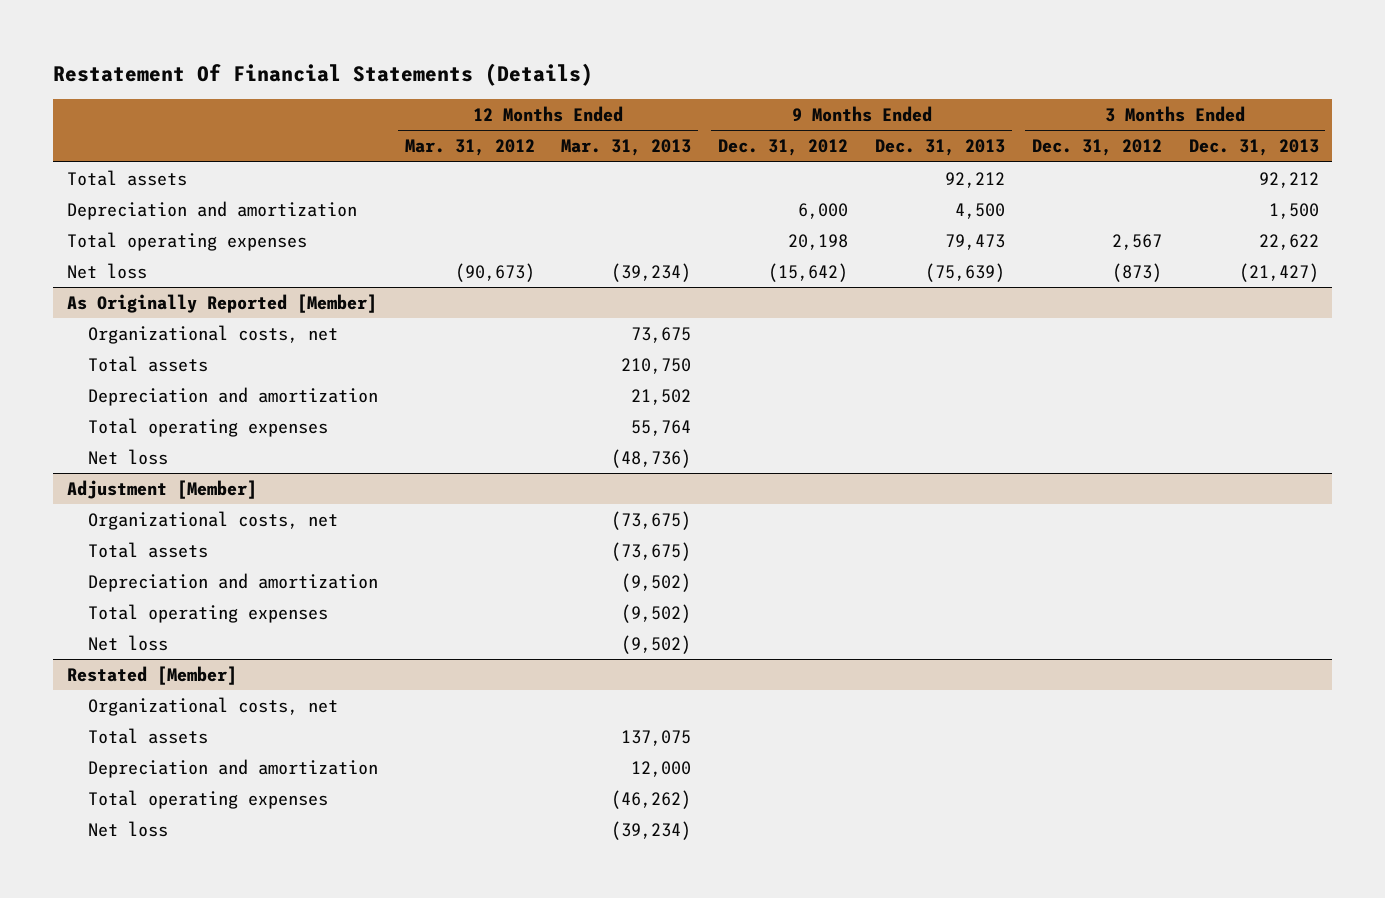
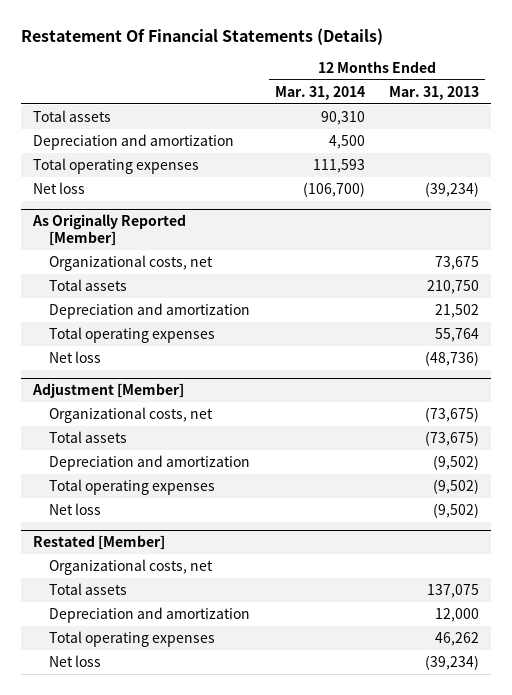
- | 12 Months Ended Mar. 31, 2012 | 12 Months Ended Mar. 31, 2013 | 9 Months Ended Dec. 31, 2012 | 9 Months Ended Dec. 31, 2013 | 3 Months Ended Dec. 31, 2012 | 3 Months Ended Dec. 31, 2013
+ | 12 Months Ended Mar. 31, 2014 | 12 Months Ended Mar. 31, 2013
@ Restated [Member]
- Total operating expenses | | (46,262) | | | |
+ Total operating expenses | | 46,262

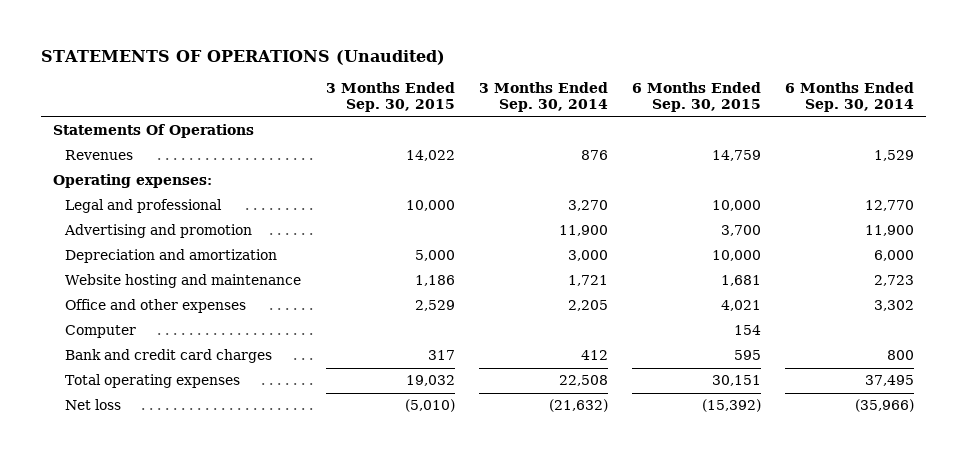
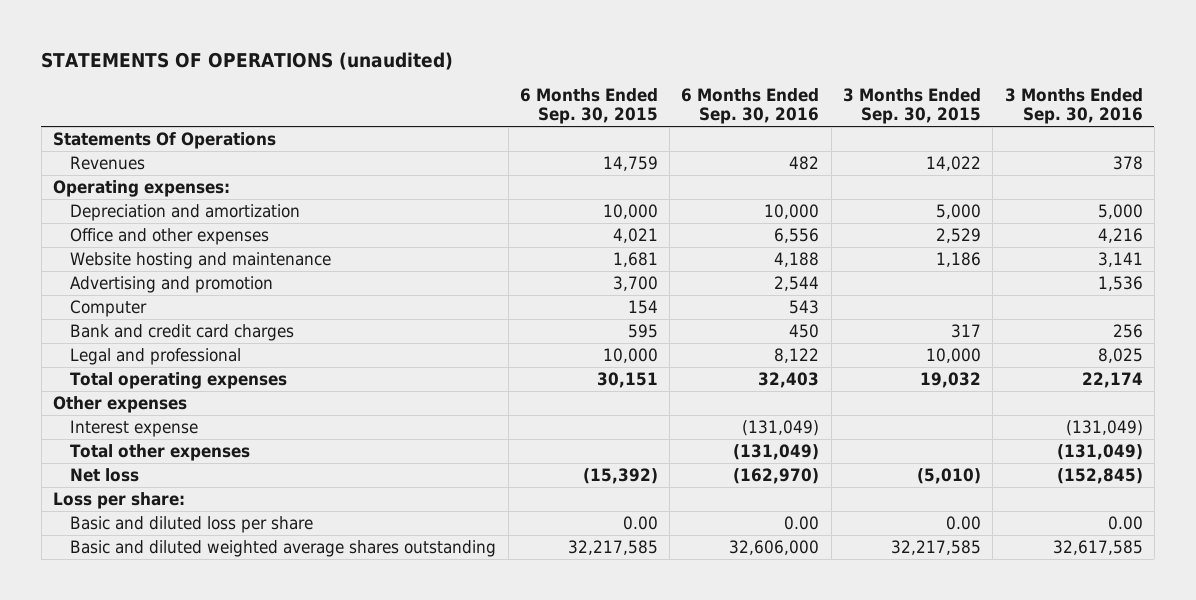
- STATEMENTS OF OPERATIONS (Unaudited)
+ STATEMENTS OF OPERATIONS (unaudited)
- | 3 Months Ended Sep. 30, 2015 | 3 Months Ended Sep. 30, 2014 | 6 Months Ended Sep. 30, 2015 | 6 Months Ended Sep. 30, 2014
+ | 6 Months Ended Sep. 30, 2015 | 6 Months Ended Sep. 30, 2016 | 3 Months Ended Sep. 30, 2015 | 3 Months Ended Sep. 30, 2016
moved down: Website hosting and maintenance | 1,681 | 4,188 | 1,186 | 3,141
moved down: Advertising and promotion | 3,700 | 2,544 | | 1,536
moved down: Legal and professional | 10,000 | 8,122 | 10,000 | 8,025
+ Other expenses
+ Interest expense | | (131,049) | | (131,049)
+ Total other expenses | | (131,049) | | (131,049)
+ Loss per share:
+ Basic and diluted loss per share | 0.00 | 0.00 | 0.00 | 0.00
+ Basic and diluted weighted average shares outstanding | 32,217,585 | 32,606,000 | 32,217,585 | 32,617,585

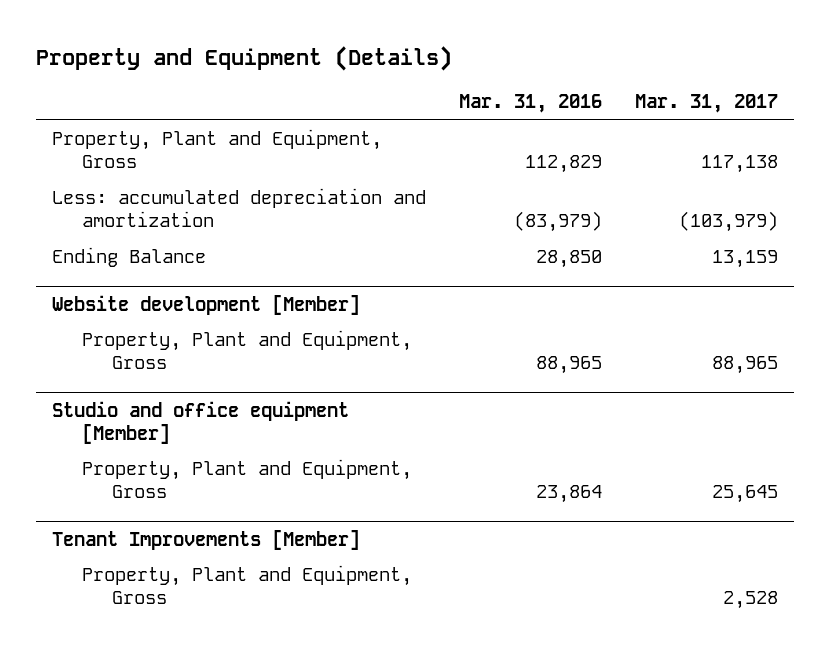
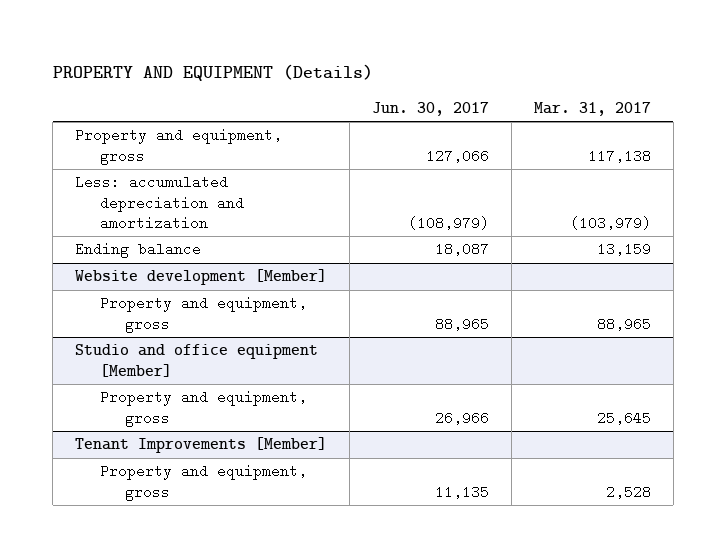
- Property and Equipment (Details)
+ PROPERTY AND EQUIPMENT (Details)
- | Mar. 31, 2016 | Mar. 31, 2017
+ | Jun. 30, 2017 | Mar. 31, 2017
- Property, Plant and Equipment, Gross | 112,829 | 117,138
+ Property and equipment, gross | 127,066 | 117,138
- Ending Balance | 28,850 | 13,159
+ Ending balance | 18,087 | 13,159
@ Website development [Member]
- Property, Plant and Equipment, Gross | 88,965 | 88,965
+ Property and equipment, gross | 88,965 | 88,965
@ Studio and office equipment [Member]
- Property, Plant and Equipment, Gross | 23,864 | 25,645
+ Property and equipment, gross | 26,966 | 25,645
@ Tenant Improvements [Member]
- Property, Plant and Equipment, Gross | | 2,528
+ Property and equipment, gross | 11,135 | 2,528

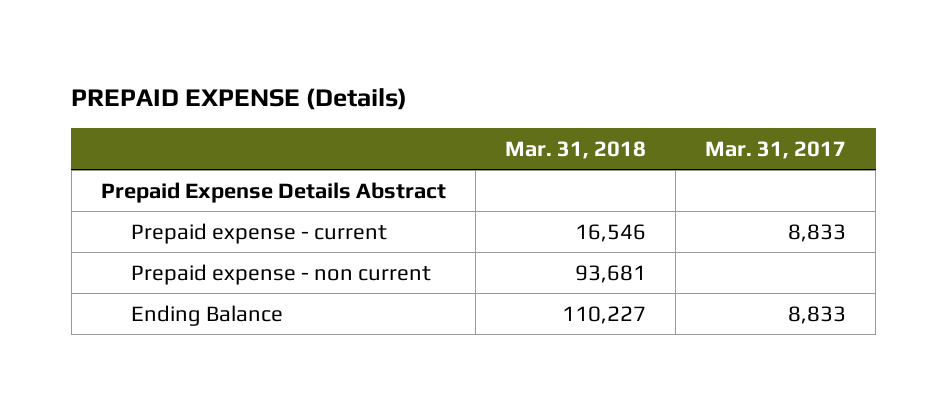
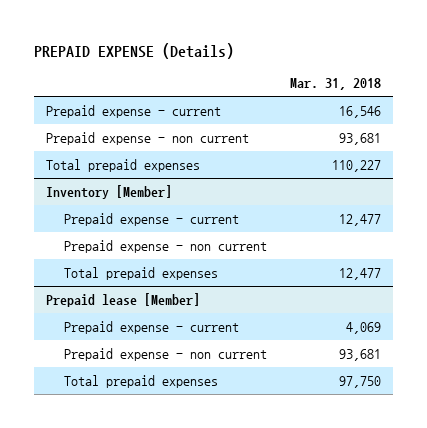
- | Mar. 31, 2018 | Mar. 31, 2017
+ | Mar. 31, 2018
- Prepaid Expense Details Abstract
- Ending Balance | 110,227 | 8,833
+ Total prepaid expenses | 110,227
+ Inventory [Member]
+ Prepaid expense - current | 12,477
+ Prepaid expense - non current
+ Total prepaid expenses | 12,477
+ Prepaid lease [Member]
+ Prepaid expense - current | 4,069
+ Prepaid expense - non current | 93,681
+ Total prepaid expenses | 97,750

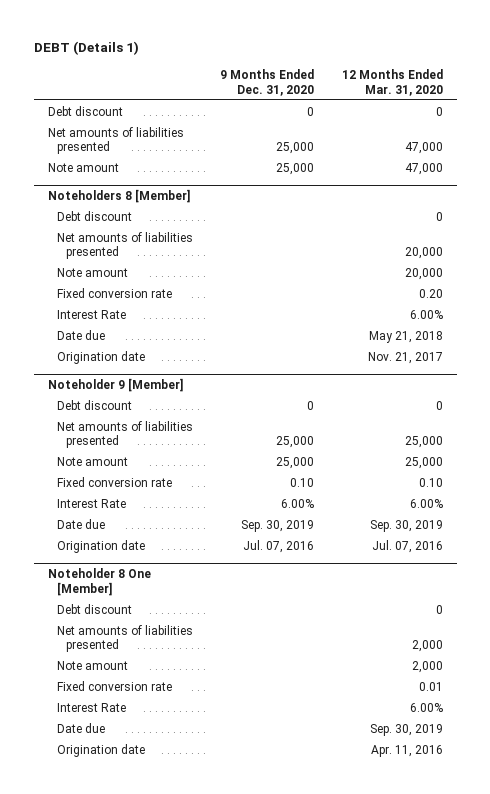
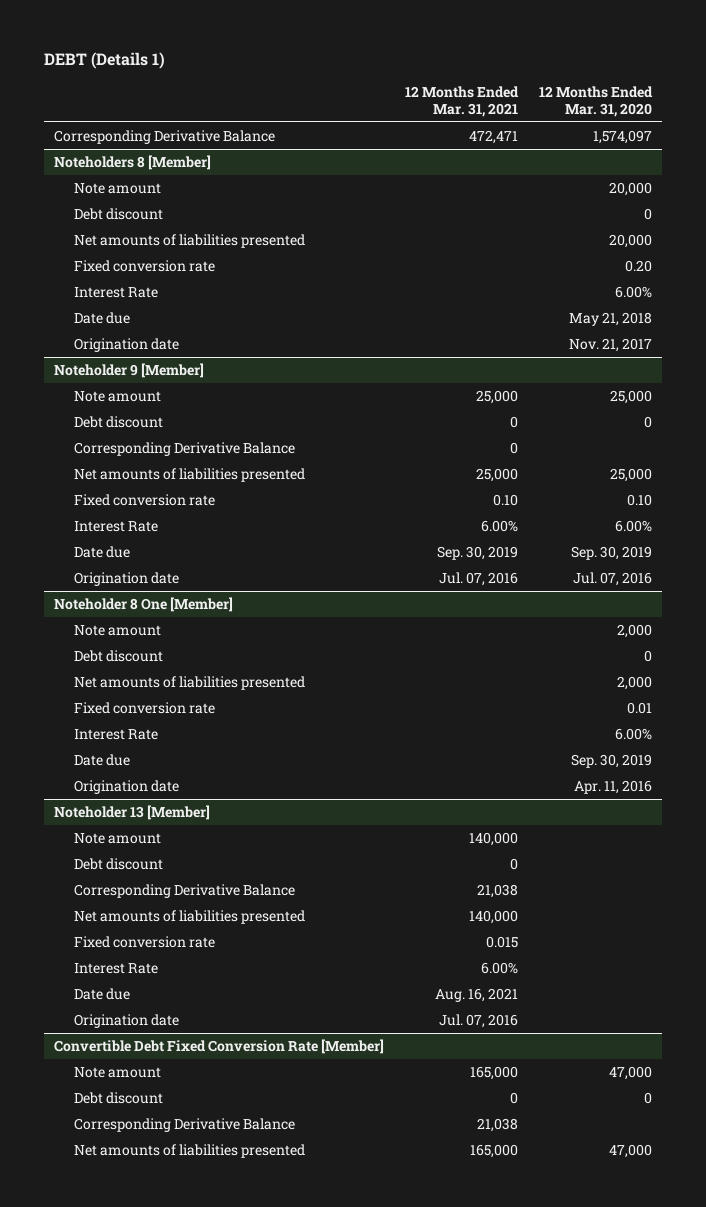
- | 9 Months Ended Dec. 31, 2020 | 12 Months Ended Mar. 31, 2020
+ | 12 Months Ended Mar. 31, 2021 | 12 Months Ended Mar. 31, 2020
- Debt discount | 0 | 0
- Net amounts of liabilities presented | 25,000 | 47,000
- Note amount | 25,000 | 47,000
+ Corresponding Derivative Balance | 472,471 | 1,574,097
@ Noteholders 8 [Member]
moved up: Note amount | | 20,000
@ Noteholder 9 [Member]
moved up: Note amount | 25,000 | 25,000
+ Corresponding Derivative Balance | 0 |
@ Noteholder 8 One [Member]
moved up: Note amount | | 2,000
+ Noteholder 13 [Member]
+ Note amount | 140,000 |
+ Debt discount | 0 |
+ Corresponding Derivative Balance | 21,038 |
+ Net amounts of liabilities presented | 140,000 |
+ Fixed conversion rate | 0.015 |
+ Interest Rate | 6.00% |
+ Date due | Aug. 16, 2021 |
+ Origination date | Jul. 07, 2016 |
+ Convertible Debt Fixed Conversion Rate [Member]
+ Note amount | 165,000 | 47,000
+ Debt discount | 0 | 0
+ Corresponding Derivative Balance | 21,038 |
+ Net amounts of liabilities presented | 165,000 | 47,000

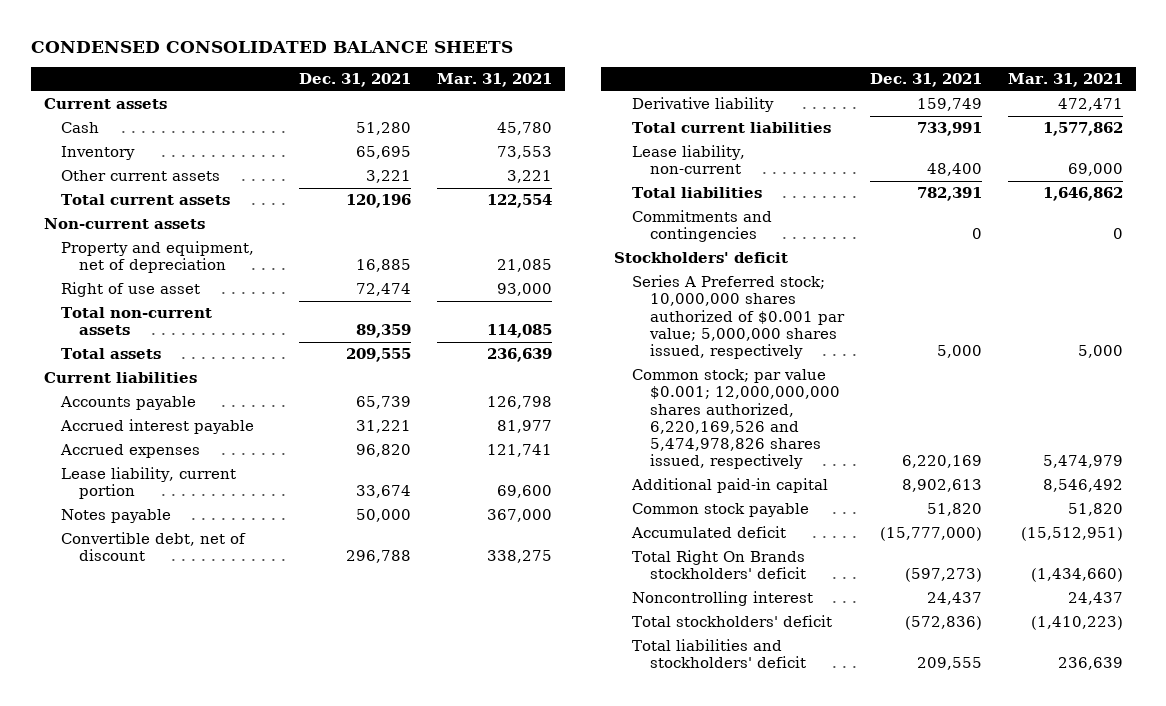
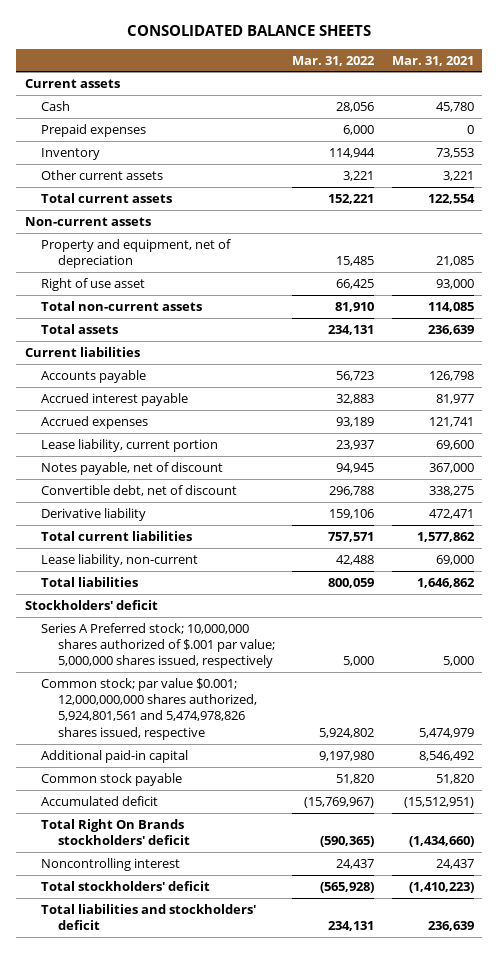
- CONDENSED CONSOLIDATED BALANCE SHEETS
+ CONSOLIDATED BALANCE SHEETS
- | Dec. 31, 2021 | Mar. 31, 2021
+ | Mar. 31, 2022 | Mar. 31, 2021
+ Prepaid expenses | 6,000 | 0
- Notes payable | 50,000 | 367,000
+ Notes payable, net of discount | 94,945 | 367,000
- Commitments and contingencies | 0 | 0
- Series A Preferred stock; 10,000,000 shares authorized of $0.001 par value; 5,000,000 shares issued, respectively | 5,000 | 5,000
- Common stock; par value $0.001; 12,000,000,000 shares authorized, 6,220,169,526 and 5,474,978,826 shares issued, respectively | 6,220,169 | 5,474,979
+ Series A Preferred stock; 10,000,000 shares authorized of $.001 par value; 5,000,000 shares issued, respectively | 5,000 | 5,000
+ Common stock; par value $0.001; 12,000,000,000 shares authorized, 5,924,801,561 and 5,474,978,826 shares issued, respective | 5,924,802 | 5,474,979

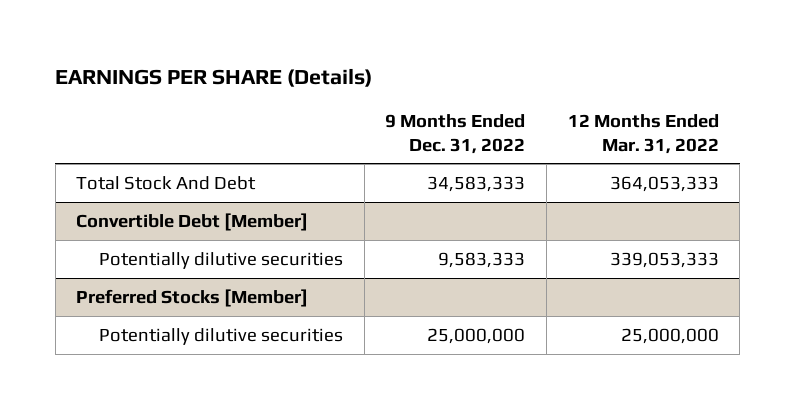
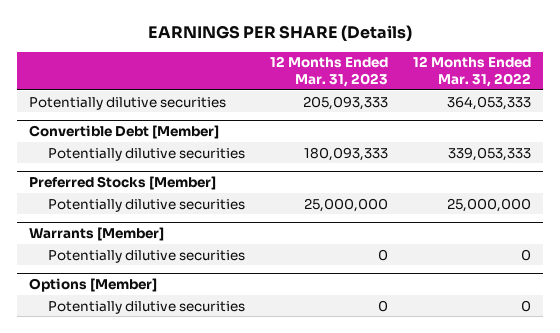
- | 9 Months Ended Dec. 31, 2022 | 12 Months Ended Mar. 31, 2022
+ | 12 Months Ended Mar. 31, 2023 | 12 Months Ended Mar. 31, 2022
- Total Stock And Debt | 34,583,333 | 364,053,333
+ Potentially dilutive securities | 205,093,333 | 364,053,333
+ Warrants [Member]
+ Potentially dilutive securities | 0 | 0
+ Options [Member]
+ Potentially dilutive securities | 0 | 0

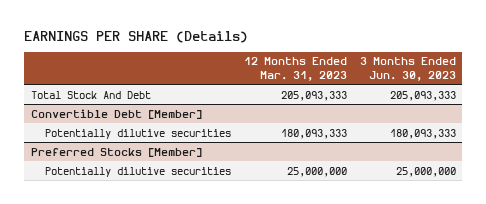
- | 12 Months Ended Mar. 31, 2023 | 12 Months Ended Mar. 31, 2022
+ | 12 Months Ended Mar. 31, 2023 | 3 Months Ended Jun. 30, 2023
- Potentially dilutive securities | 205,093,333 | 364,053,333
+ Total Stock And Debt | 205,093,333 | 205,093,333
- Warrants [Member]
- Potentially dilutive securities | 0 | 0
- Options [Member]
- Potentially dilutive securities | 0 | 0

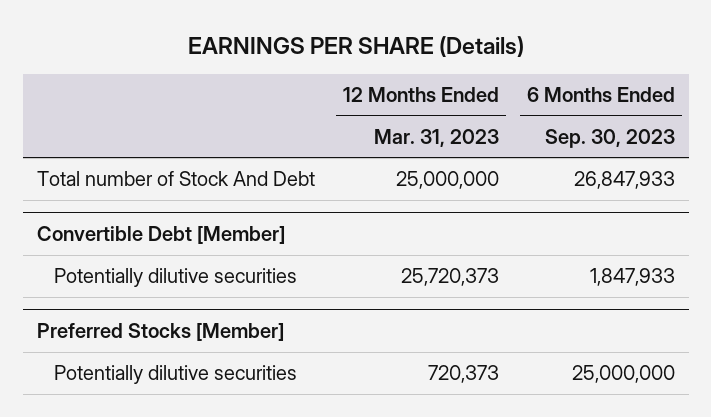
- | 12 Months Ended Mar. 31, 2023 | 3 Months Ended Jun. 30, 2023
+ | 12 Months Ended Mar. 31, 2023 | 6 Months Ended Sep. 30, 2023
- Total Stock And Debt | 205,093,333 | 205,093,333
+ Total number of Stock And Debt | 25,000,000 | 26,847,933
@ Convertible Debt [Member]
- Potentially dilutive securities | 180,093,333 | 180,093,333
+ Potentially dilutive securities | 25,720,373 | 1,847,933
@ Preferred Stocks [Member]
- Potentially dilutive securities | 25,000,000 | 25,000,000
+ Potentially dilutive securities | 720,373 | 25,000,000

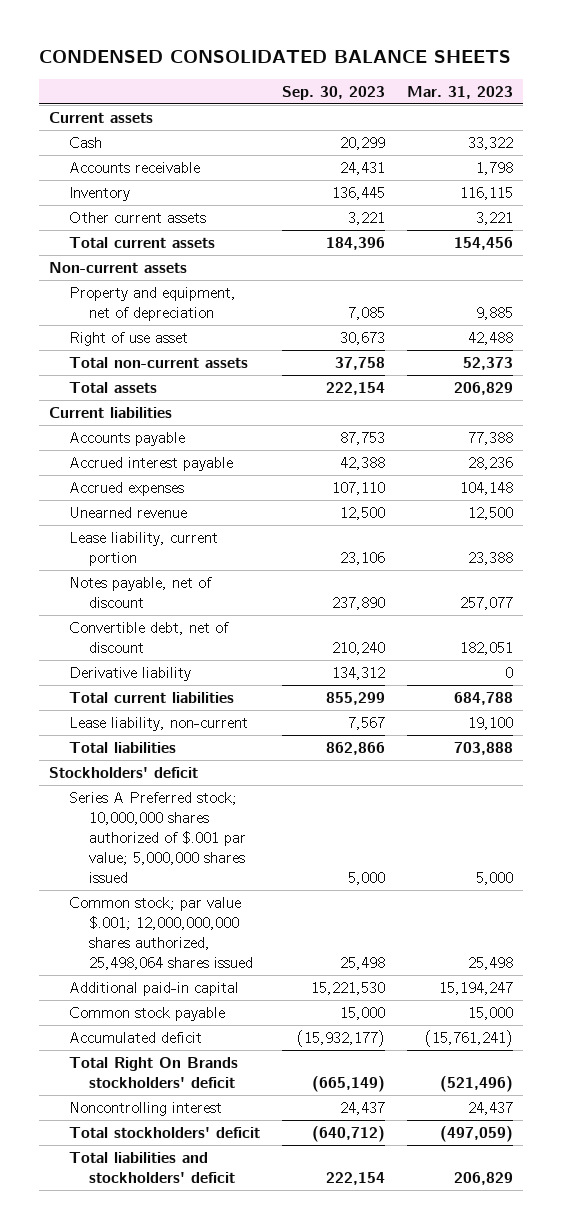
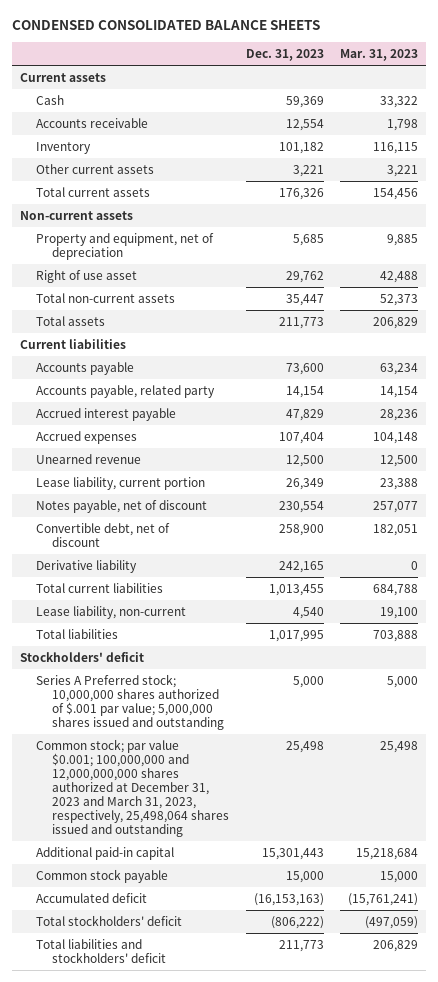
- | Sep. 30, 2023 | Mar. 31, 2023
+ | Dec. 31, 2023 | Mar. 31, 2023
- Accounts payable | 87,753 | 77,388
+ Accounts payable | 73,600 | 63,234
+ Accounts payable, related party | 14,154 | 14,154
- Series A Preferred stock; 10,000,000 shares authorized of $.001 par value; 5,000,000 shares issued | 5,000 | 5,000
- Common stock; par value $.001; 12,000,000,000 shares authorized, 25,498,064 shares issued | 25,498 | 25,498
- Additional paid-in capital | 15,221,530 | 15,194,247
+ Series A Preferred stock; 10,000,000 shares authorized of $.001 par value; 5,000,000 shares issued and outstanding | 5,000 | 5,000
+ Common stock; par value $0.001; 100,000,000 and 12,000,000,000 shares authorized at December 31, 2023 and March 31, 2023, respectively, 25,498,064 shares issued and outstanding | 25,498 | 25,498
+ Additional paid-in capital | 15,301,443 | 15,218,684
- Total Right On Brands stockholders' deficit | (665,149) | (521,496)
- Noncontrolling interest | 24,437 | 24,437

